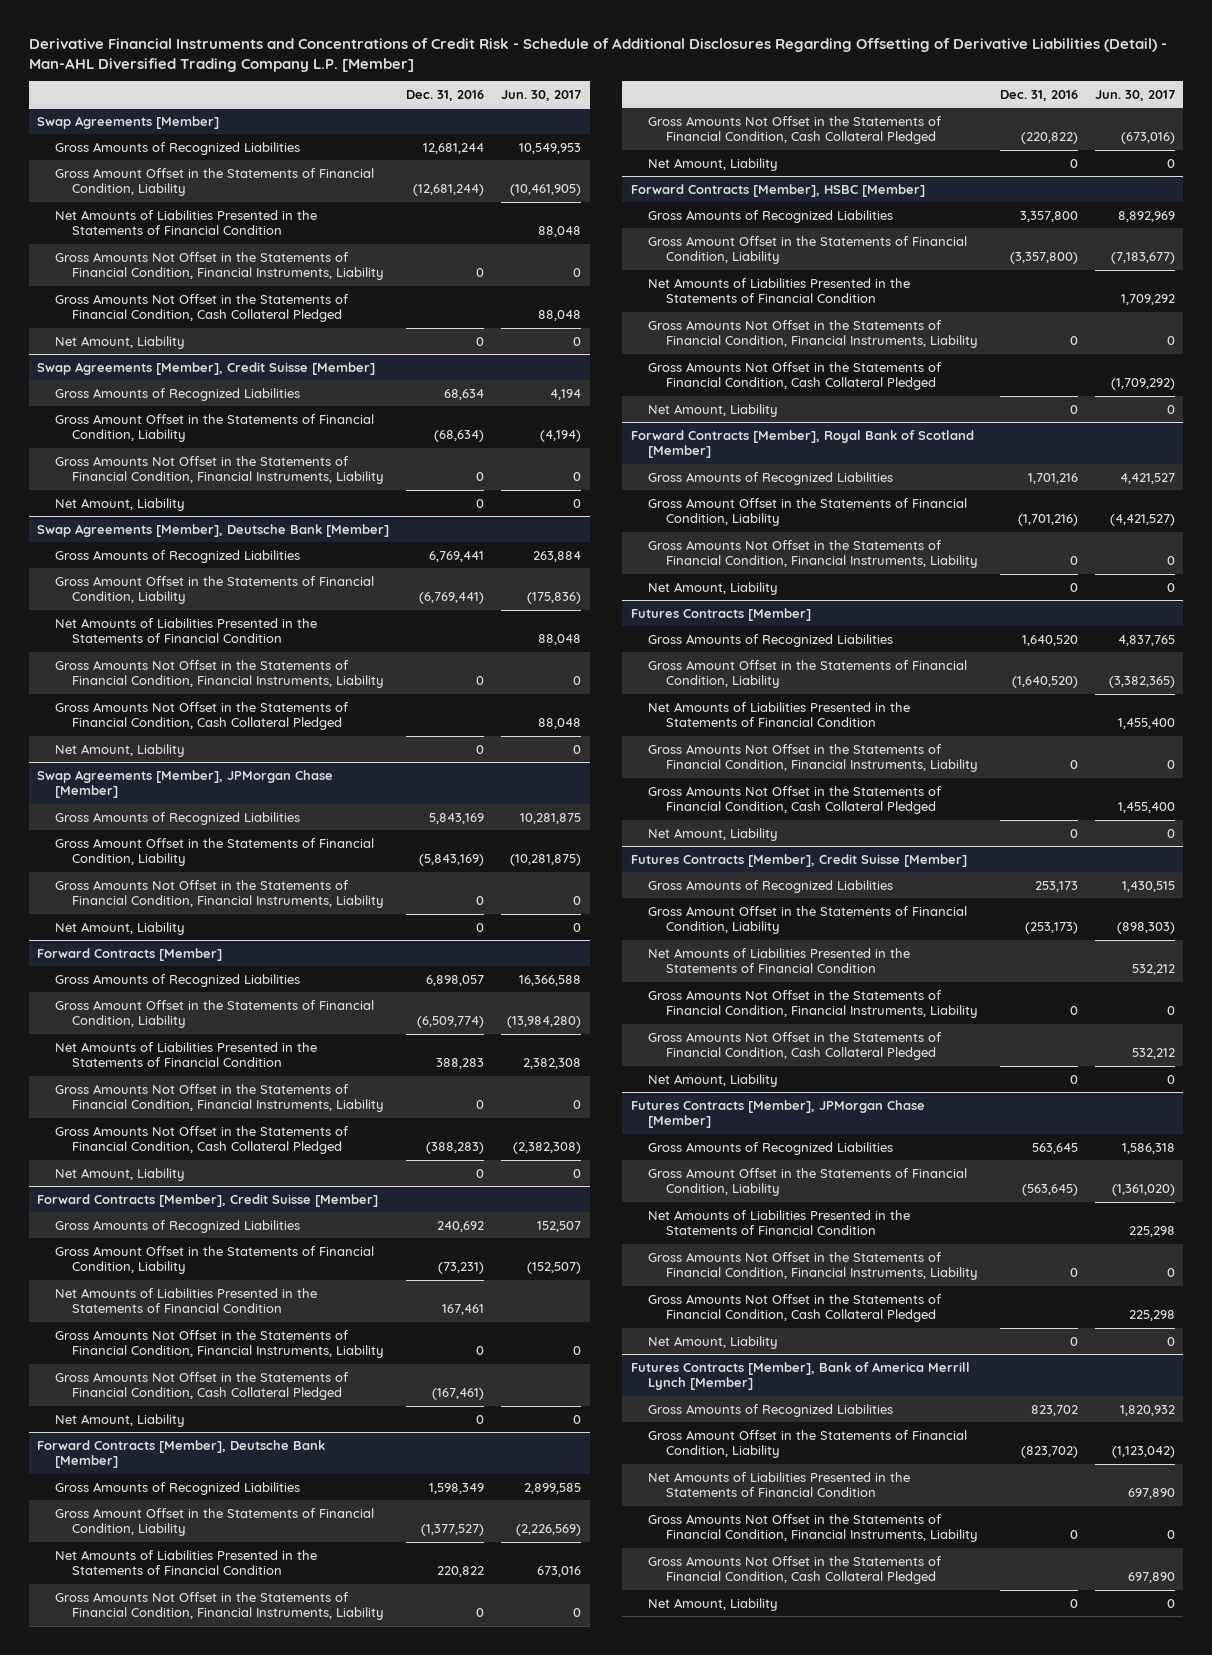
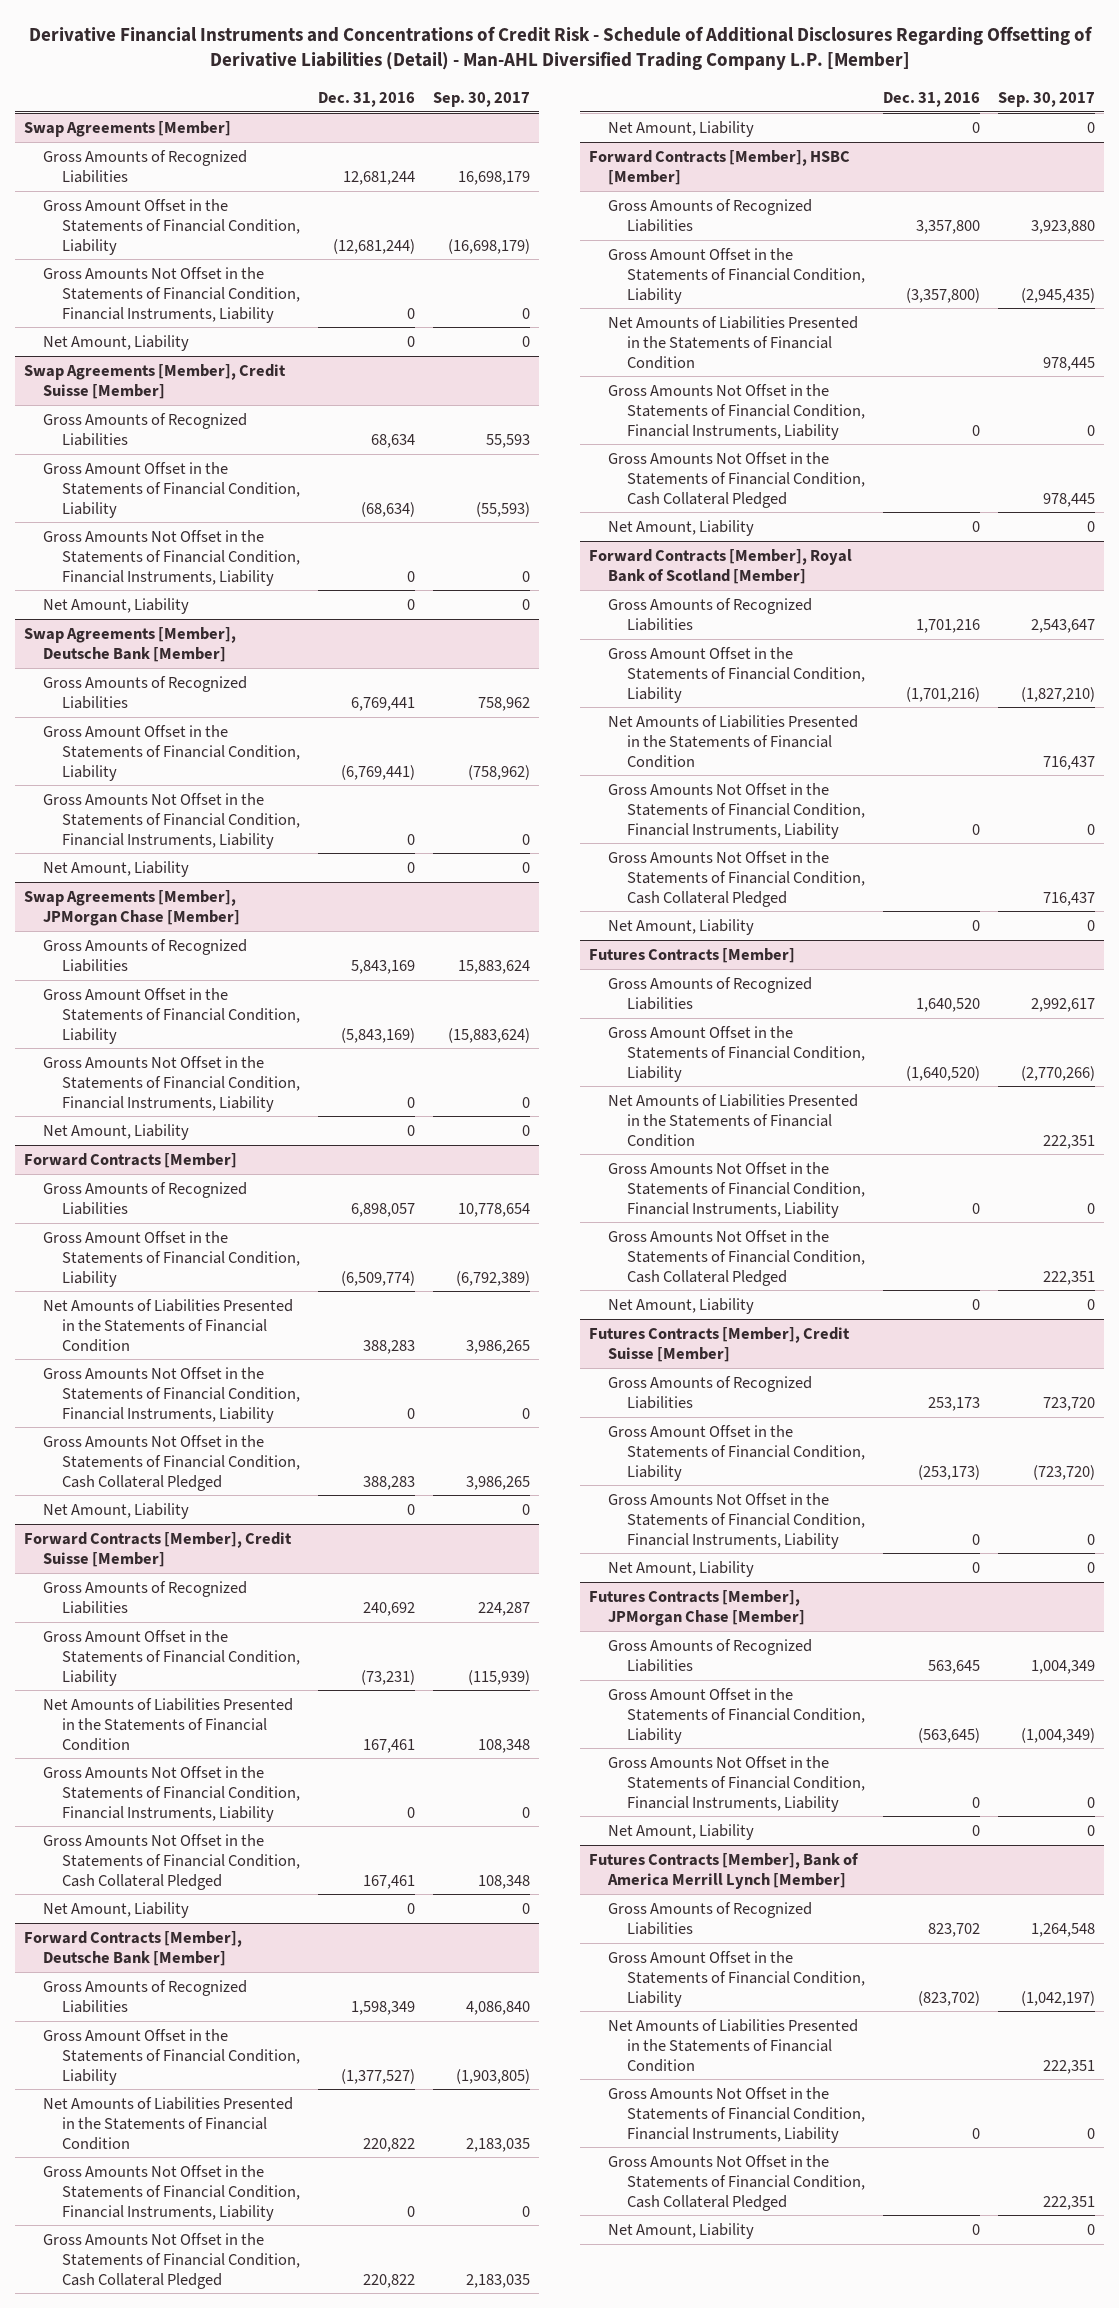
- | Dec. 31, 2016 | Jun. 30, 2017
+ | Dec. 31, 2016 | Sep. 30, 2017
@ Swap Agreements [Member]
- Net Amounts of Liabilities Presented in the Statements of Financial Condition | | 88,048
- Gross Amounts Not Offset in the Statements of Financial Condition, Cash Collateral Pledged | | 88,048
@ Swap Agreements [Member], Deutsche Bank [Member]
- Net Amounts of Liabilities Presented in the Statements of Financial Condition | | 88,048
- Gross Amounts Not Offset in the Statements of Financial Condition, Cash Collateral Pledged | | 88,048
@ Forward Contracts [Member]
- Gross Amounts Not Offset in the Statements of Financial Condition, Cash Collateral Pledged | (388,283) | (2,382,308)
+ Gross Amounts Not Offset in the Statements of Financial Condition, Cash Collateral Pledged | 388,283 | 3,986,265
@ Forward Contracts [Member], Credit Suisse [Member]
- Gross Amounts Not Offset in the Statements of Financial Condition, Cash Collateral Pledged | (167,461) |
+ Gross Amounts Not Offset in the Statements of Financial Condition, Cash Collateral Pledged | 167,461 | 108,348
@ Forward Contracts [Member], Deutsche Bank [Member]
- Gross Amounts Not Offset in the Statements of Financial Condition, Cash Collateral Pledged | (220,822) | (673,016)
+ Gross Amounts Not Offset in the Statements of Financial Condition, Cash Collateral Pledged | 220,822 | 2,183,035
@ Forward Contracts [Member], Royal Bank of Scotland [Member]
+ Net Amounts of Liabilities Presented in the Statements of Financial Condition | | 716,437
+ Gross Amounts Not Offset in the Statements of Financial Condition, Cash Collateral Pledged | | 716,437
@ Futures Contracts [Member], Credit Suisse [Member]
- Net Amounts of Liabilities Presented in the Statements of Financial Condition | | 532,212
- Gross Amounts Not Offset in the Statements of Financial Condition, Cash Collateral Pledged | | 532,212
@ Futures Contracts [Member], JPMorgan Chase [Member]
- Net Amounts of Liabilities Presented in the Statements of Financial Condition | | 225,298
- Gross Amounts Not Offset in the Statements of Financial Condition, Cash Collateral Pledged | | 225,298

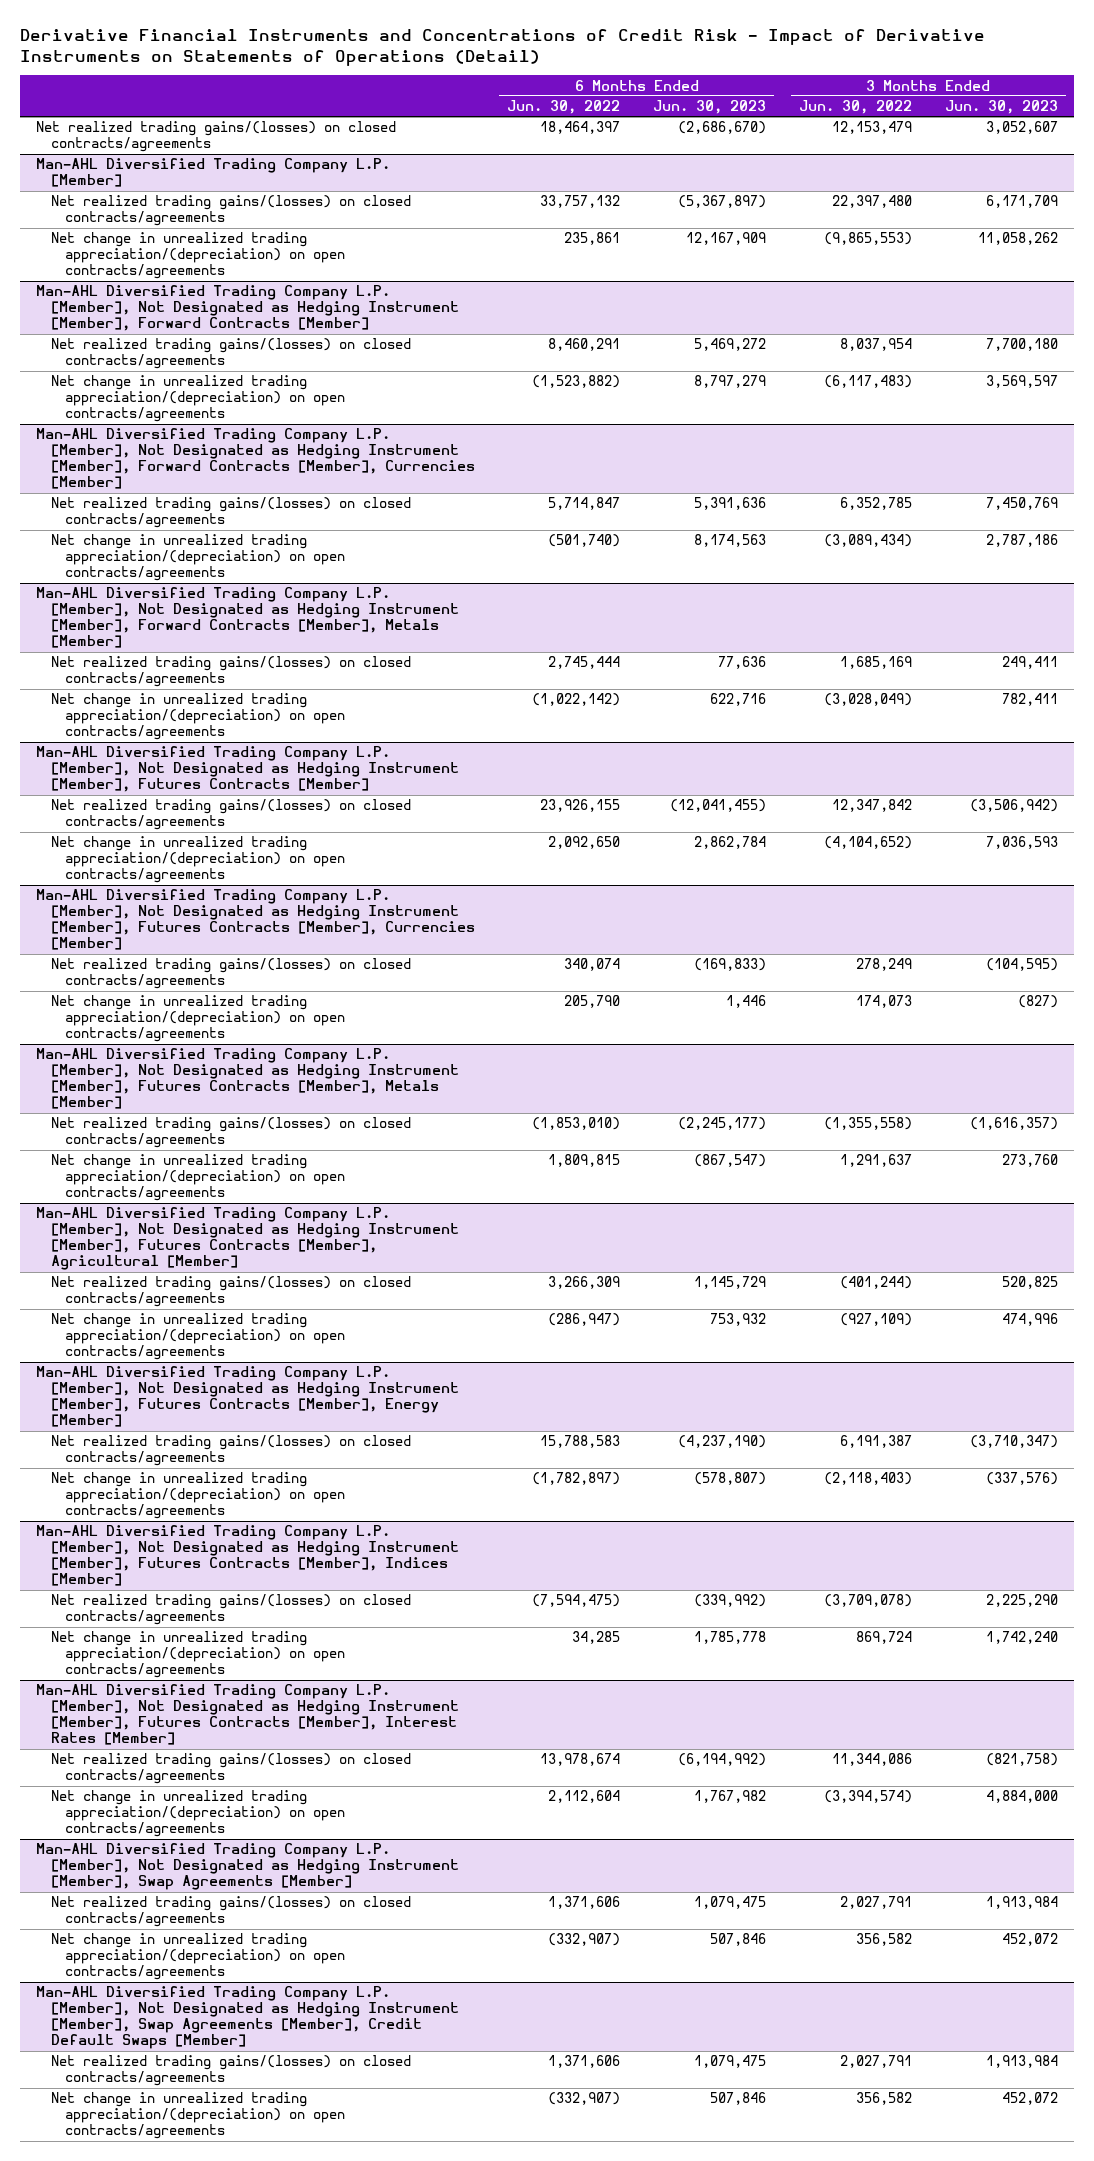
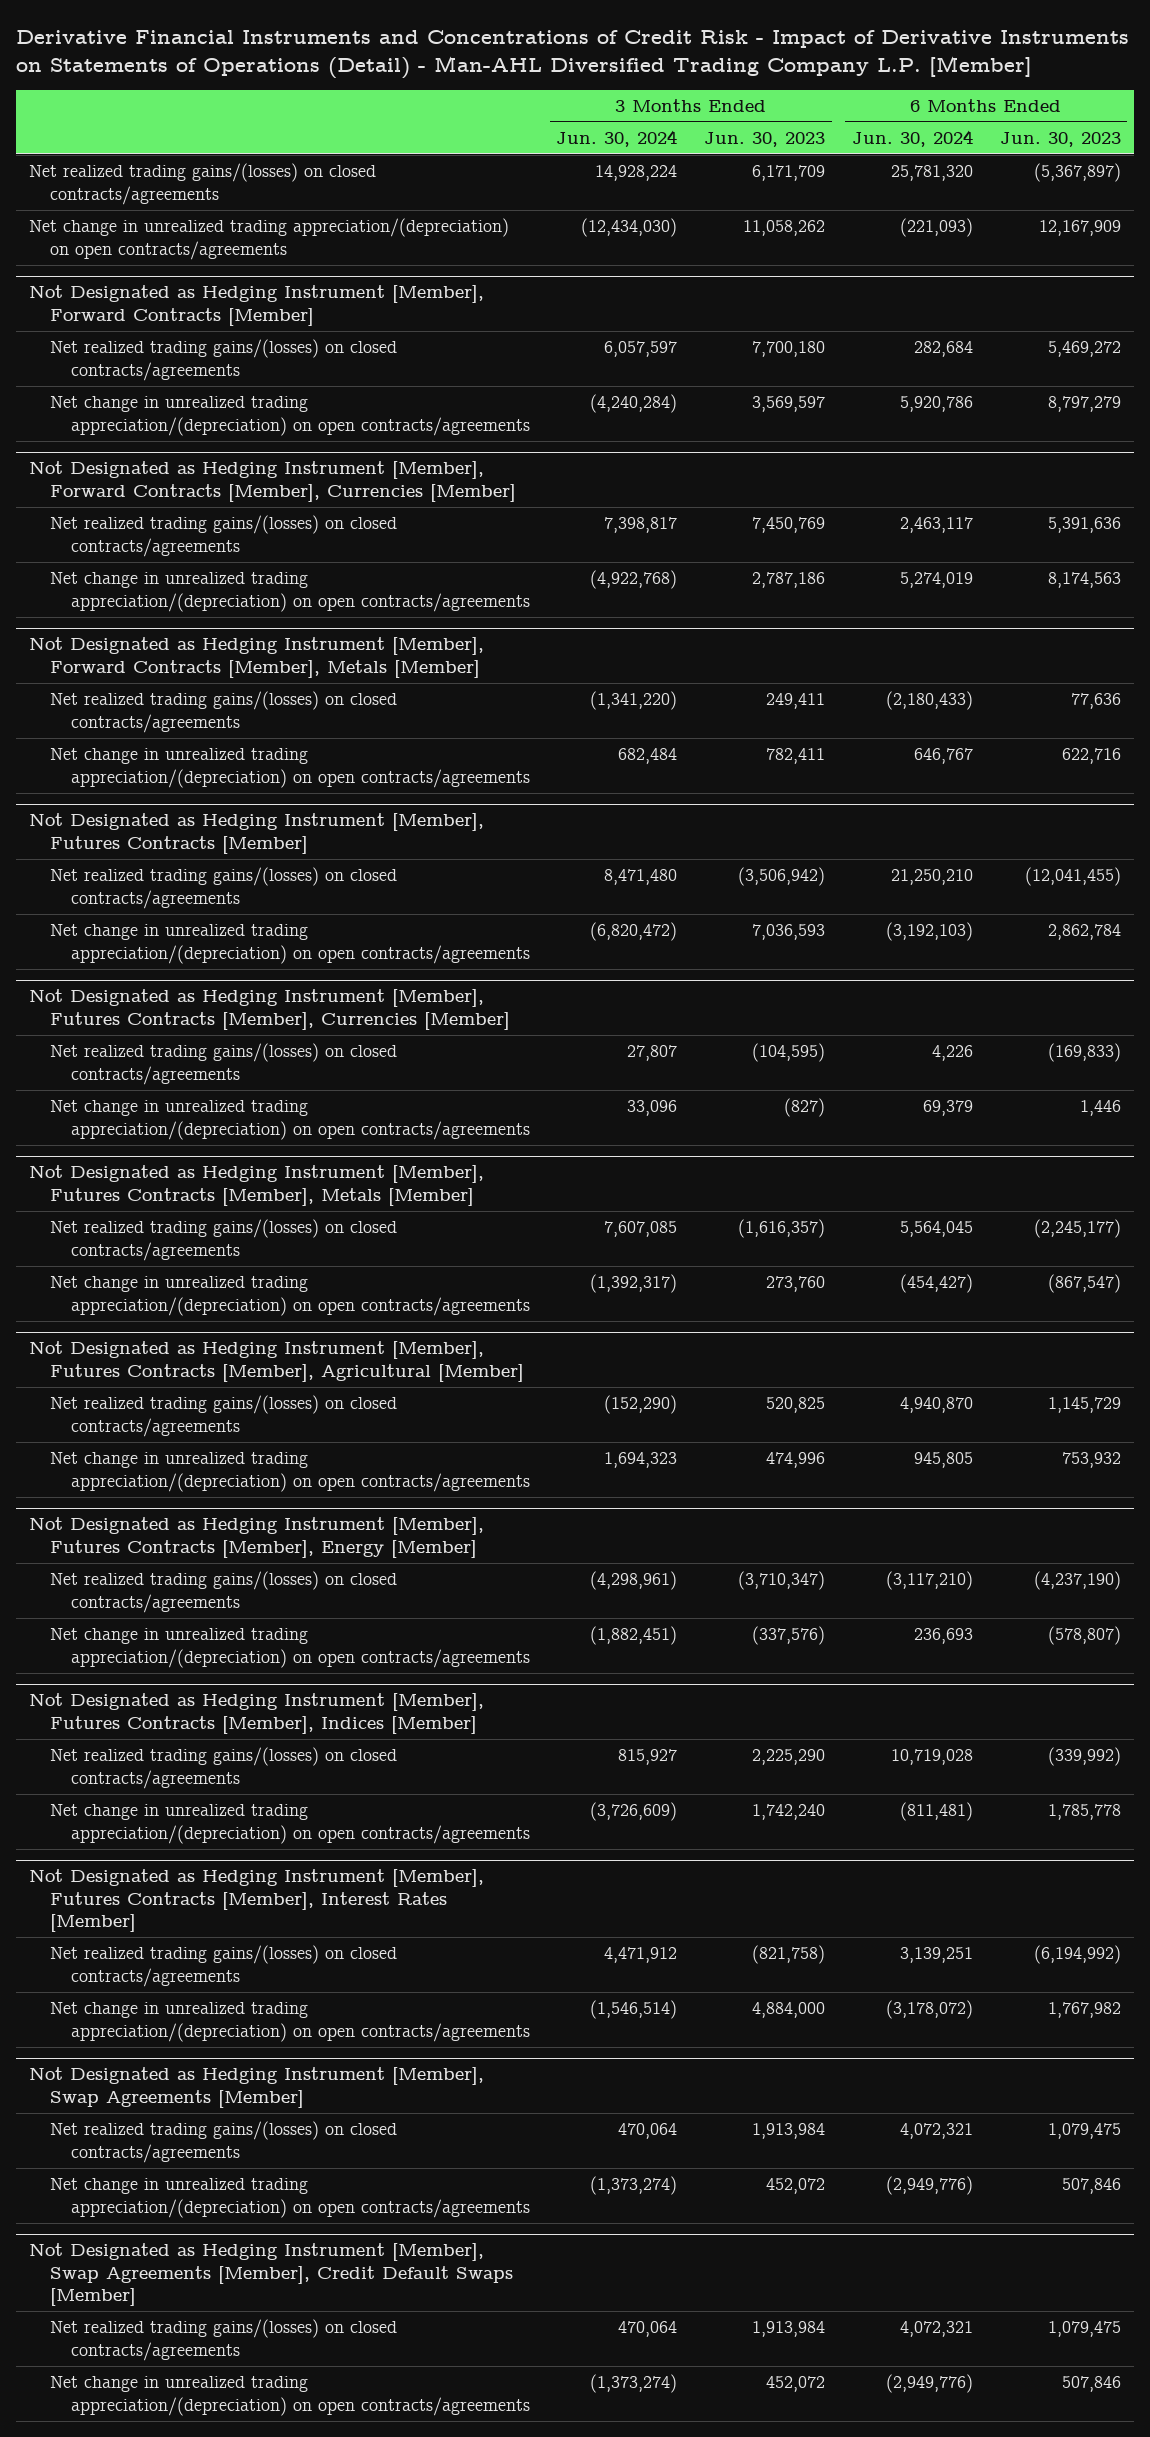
- Derivative Financial Instruments and Concentrations of Credit Risk - Impact of Derivative Instruments on Statements of Operations (Detail)
+ Derivative Financial Instruments and Concentrations of Credit Risk - Impact of Derivative Instruments on Statements of Operations (Detail) - Man-AHL Diversified Trading Company L.P. [Member]
- | 6 Months Ended Jun. 30, 2022 | 6 Months Ended Jun. 30, 2023 | 3 Months Ended Jun. 30, 2022 | 3 Months Ended Jun. 30, 2023
+ | 3 Months Ended Jun. 30, 2024 | 3 Months Ended Jun. 30, 2023 | 6 Months Ended Jun. 30, 2024 | 6 Months Ended Jun. 30, 2023
- Net realized trading gains/(losses) on closed contracts/agreements | 18,464,397 | (2,686,670) | 12,153,479 | 3,052,607
- Man-AHL Diversified Trading Company L.P. [Member]
- Man-AHL Diversified Trading Company L.P. [Member], Not Designated as Hedging Instrument [Member], Forward Contracts [Member]
+ Not Designated as Hedging Instrument [Member], Forward Contracts [Member]
- Man-AHL Diversified Trading Company L.P. [Member], Not Designated as Hedging Instrument [Member], Forward Contracts [Member], Currencies [Member]
+ Not Designated as Hedging Instrument [Member], Forward Contracts [Member], Currencies [Member]
- Man-AHL Diversified Trading Company L.P. [Member], Not Designated as Hedging Instrument [Member], Forward Contracts [Member], Metals [Member]
+ Not Designated as Hedging Instrument [Member], Forward Contracts [Member], Metals [Member]
- Man-AHL Diversified Trading Company L.P. [Member], Not Designated as Hedging Instrument [Member], Futures Contracts [Member]
+ Not Designated as Hedging Instrument [Member], Futures Contracts [Member]
- Man-AHL Diversified Trading Company L.P. [Member], Not Designated as Hedging Instrument [Member], Futures Contracts [Member], Currencies [Member]
+ Not Designated as Hedging Instrument [Member], Futures Contracts [Member], Currencies [Member]
- Man-AHL Diversified Trading Company L.P. [Member], Not Designated as Hedging Instrument [Member], Futures Contracts [Member], Metals [Member]
+ Not Designated as Hedging Instrument [Member], Futures Contracts [Member], Metals [Member]
- Man-AHL Diversified Trading Company L.P. [Member], Not Designated as Hedging Instrument [Member], Futures Contracts [Member], Agricultural [Member]
+ Not Designated as Hedging Instrument [Member], Futures Contracts [Member], Agricultural [Member]
- Man-AHL Diversified Trading Company L.P. [Member], Not Designated as Hedging Instrument [Member], Futures Contracts [Member], Energy [Member]
+ Not Designated as Hedging Instrument [Member], Futures Contracts [Member], Energy [Member]
- Man-AHL Diversified Trading Company L.P. [Member], Not Designated as Hedging Instrument [Member], Futures Contracts [Member], Indices [Member]
+ Not Designated as Hedging Instrument [Member], Futures Contracts [Member], Indices [Member]
- Man-AHL Diversified Trading Company L.P. [Member], Not Designated as Hedging Instrument [Member], Futures Contracts [Member], Interest Rates [Member]
+ Not Designated as Hedging Instrument [Member], Futures Contracts [Member], Interest Rates [Member]
- Man-AHL Diversified Trading Company L.P. [Member], Not Designated as Hedging Instrument [Member], Swap Agreements [Member]
+ Not Designated as Hedging Instrument [Member], Swap Agreements [Member]
- Man-AHL Diversified Trading Company L.P. [Member], Not Designated as Hedging Instrument [Member], Swap Agreements [Member], Credit Default Swaps [Member]
+ Not Designated as Hedging Instrument [Member], Swap Agreements [Member], Credit Default Swaps [Member]

